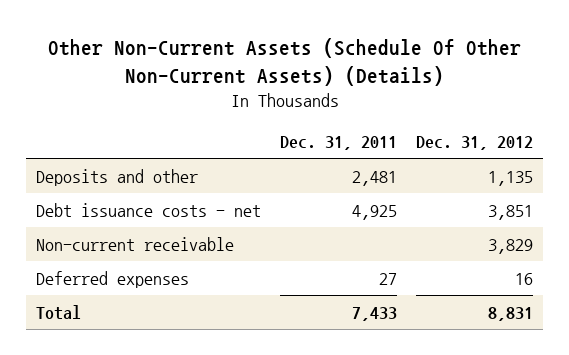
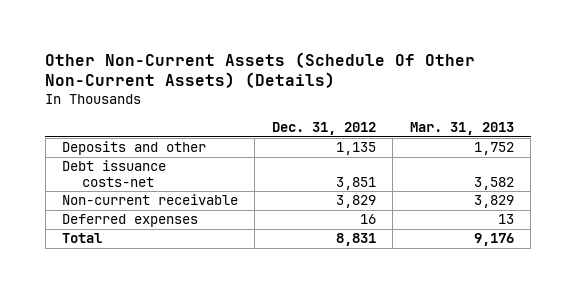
- | Dec. 31, 2011 | Dec. 31, 2012
+ | Dec. 31, 2012 | Mar. 31, 2013
- Debt issuance costs - net | 4,925 | 3,851
+ Debt issuance costs-net | 3,851 | 3,582

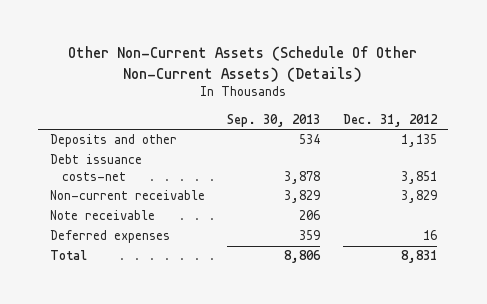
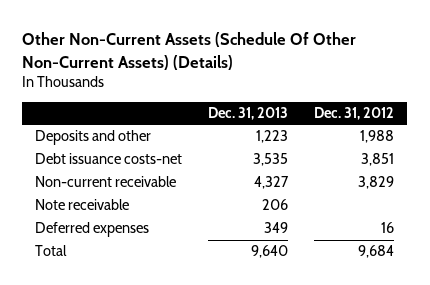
- | Sep. 30, 2013 | Dec. 31, 2012
+ | Dec. 31, 2013 | Dec. 31, 2012
- Deposits and other | 534 | 1,135
+ Deposits and other | 1,223 | 1,988
- Total | 8,806 | 8,831
+ Total | 9,640 | 9,684

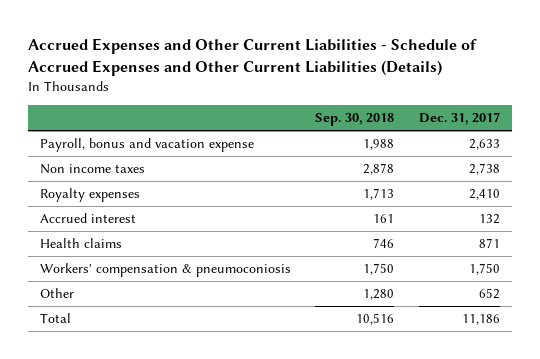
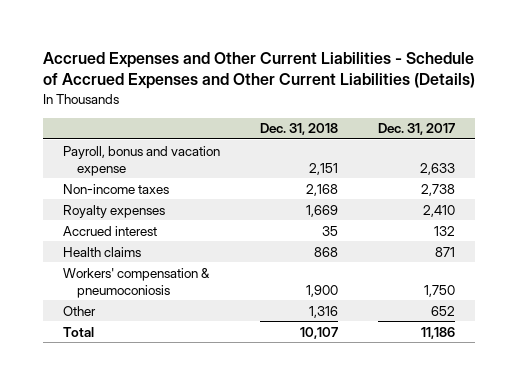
- | Sep. 30, 2018 | Dec. 31, 2017
+ | Dec. 31, 2018 | Dec. 31, 2017
- Non income taxes | 2,878 | 2,738
+ Non-income taxes | 2,168 | 2,738

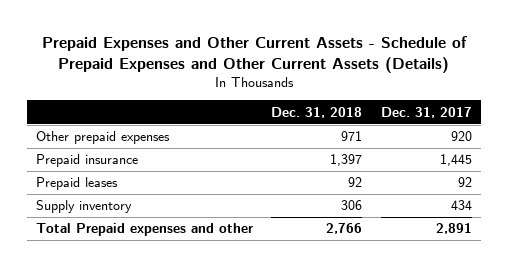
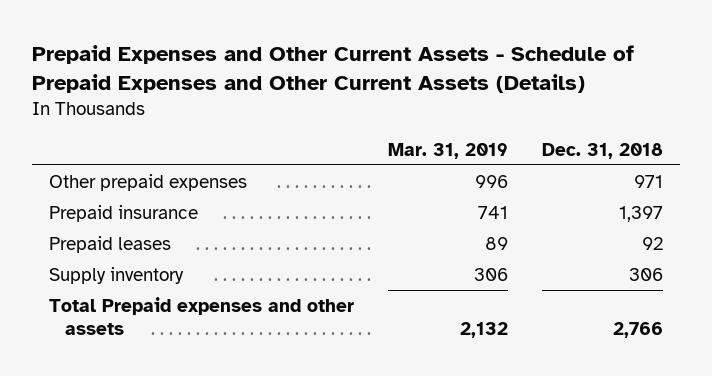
- | Dec. 31, 2018 | Dec. 31, 2017
+ | Mar. 31, 2019 | Dec. 31, 2018
- Total Prepaid expenses and other | 2,766 | 2,891
+ Total Prepaid expenses and other assets | 2,132 | 2,766

